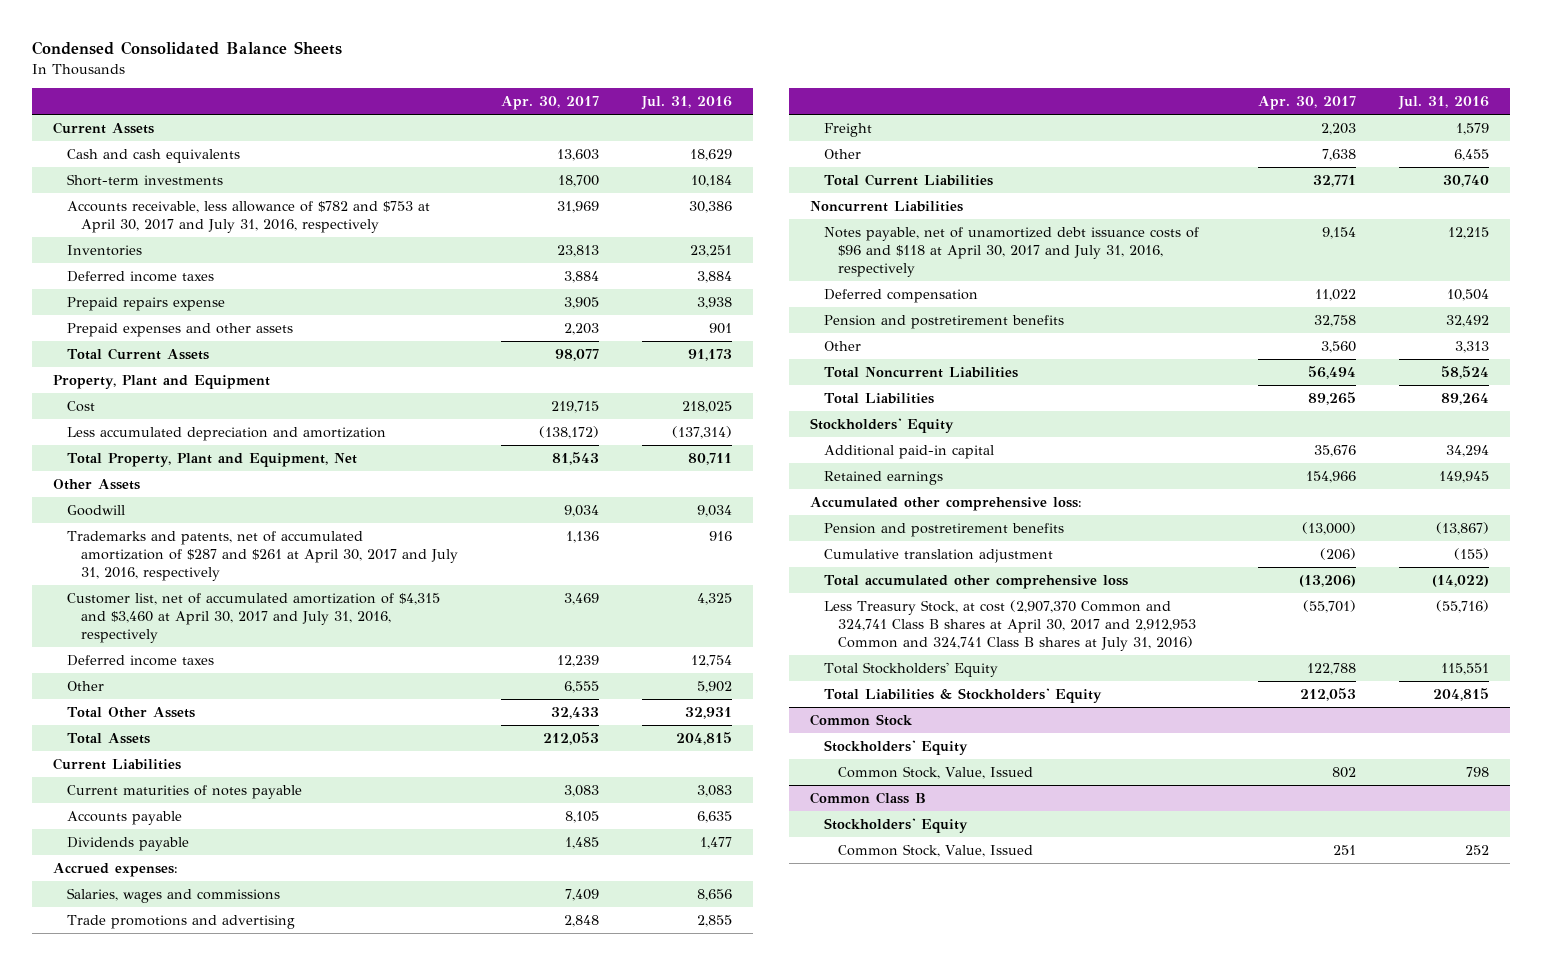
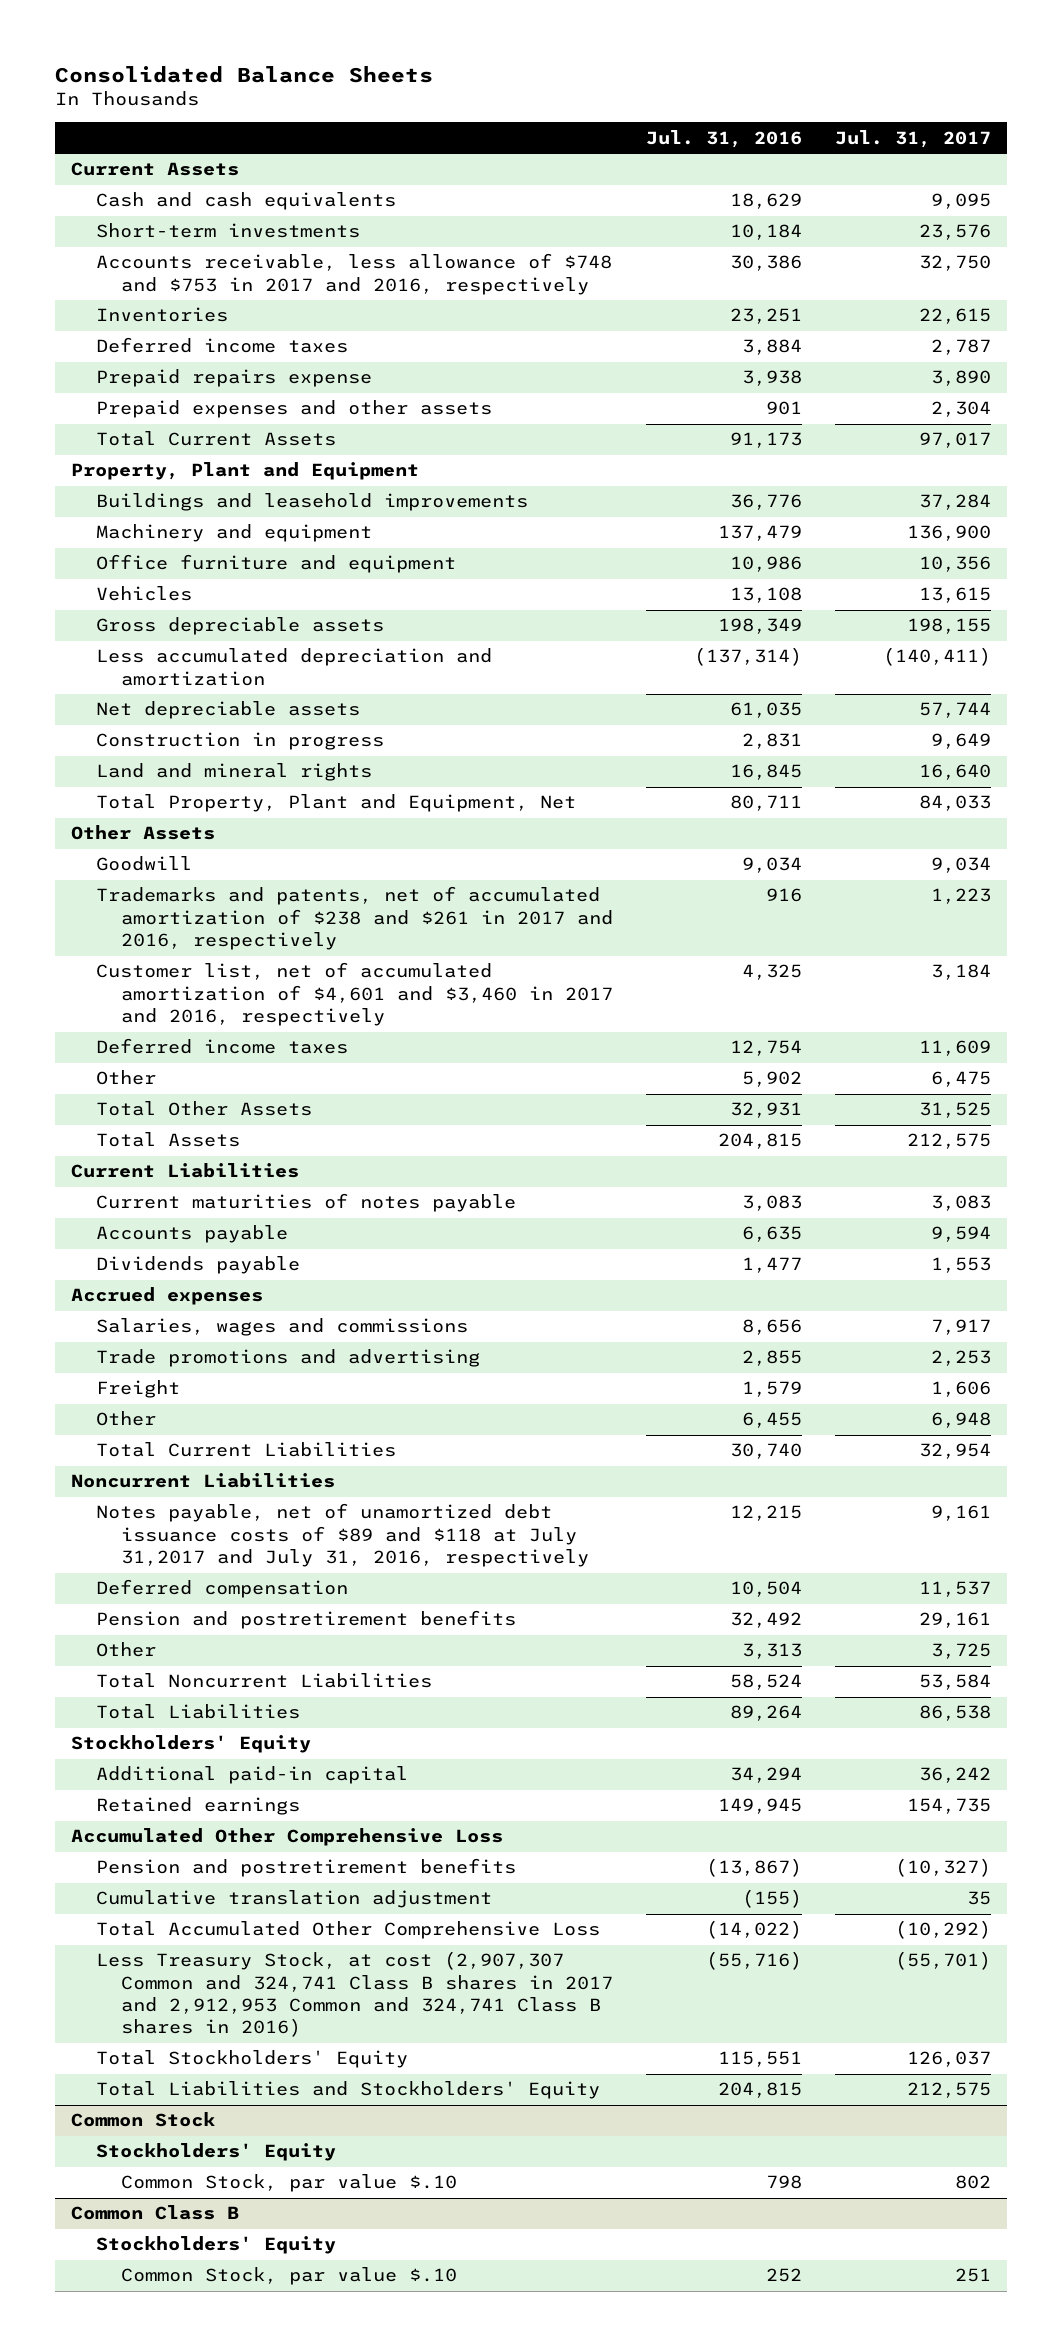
- Condensed Consolidated Balance Sheets
+ Consolidated Balance Sheets
- | Apr. 30, 2017 | Jul. 31, 2016
+ | Jul. 31, 2016 | Jul. 31, 2017
- Accounts receivable, less allowance of $782 and $753 at April 30, 2017 and July 31, 2016, respectively | 31,969 | 30,386
+ Accounts receivable, less allowance of $748 and $753 in 2017 and 2016, respectively | 30,386 | 32,750
- Cost | 219,715 | 218,025
+ Buildings and leasehold improvements | 36,776 | 37,284
+ Machinery and equipment | 137,479 | 136,900
+ Office furniture and equipment | 10,986 | 10,356
+ Vehicles | 13,108 | 13,615
+ Gross depreciable assets | 198,349 | 198,155
+ Net depreciable assets | 61,035 | 57,744
+ Construction in progress | 2,831 | 9,649
+ Land and mineral rights | 16,845 | 16,640
- Trademarks and patents, net of accumulated amortization of $287 and $261 at April 30, 2017 and July 31, 2016, respectively | 1,136 | 916
- Customer list, net of accumulated amortization of $4,315 and $3,460 at April 30, 2017 and July 31, 2016, respectively | 3,469 | 4,325
+ Trademarks and patents, net of accumulated amortization of $238 and $261 in 2017 and 2016, respectively | 916 | 1,223
+ Customer list, net of accumulated amortization of $4,601 and $3,460 in 2017 and 2016, respectively | 4,325 | 3,184
- Accrued expenses:
+ Accrued expenses
- Notes payable, net of unamortized debt issuance costs of $96 and $118 at April 30, 2017 and July 31, 2016, respectively | 9,154 | 12,215
+ Notes payable, net of unamortized debt issuance costs of $89 and $118 at July 31,2017 and July 31, 2016, respectively | 12,215 | 9,161
- Accumulated other comprehensive loss:
+ Accumulated Other Comprehensive Loss
- Total accumulated other comprehensive loss | (13,206) | (14,022)
- Less Treasury Stock, at cost (2,907,370 Common and 324,741 Class B shares at April 30, 2017 and 2,912,953 Common and 324,741 Class B shares at July 31, 2016) | (55,701) | (55,716)
+ Total Accumulated Other Comprehensive Loss | (14,022) | (10,292)
+ Less Treasury Stock, at cost (2,907,307 Common and 324,741 Class B shares in 2017 and 2,912,953 Common and 324,741 Class B shares in 2016) | (55,716) | (55,701)
- Total Liabilities & Stockholders' Equity | 212,053 | 204,815
+ Total Liabilities and Stockholders' Equity | 204,815 | 212,575
@ Common Stock
- Common Stock, Value, Issued | 802 | 798
+ Common Stock, par value $.10 | 798 | 802
@ Common Class B
- Common Stock, Value, Issued | 251 | 252
+ Common Stock, par value $.10 | 252 | 251

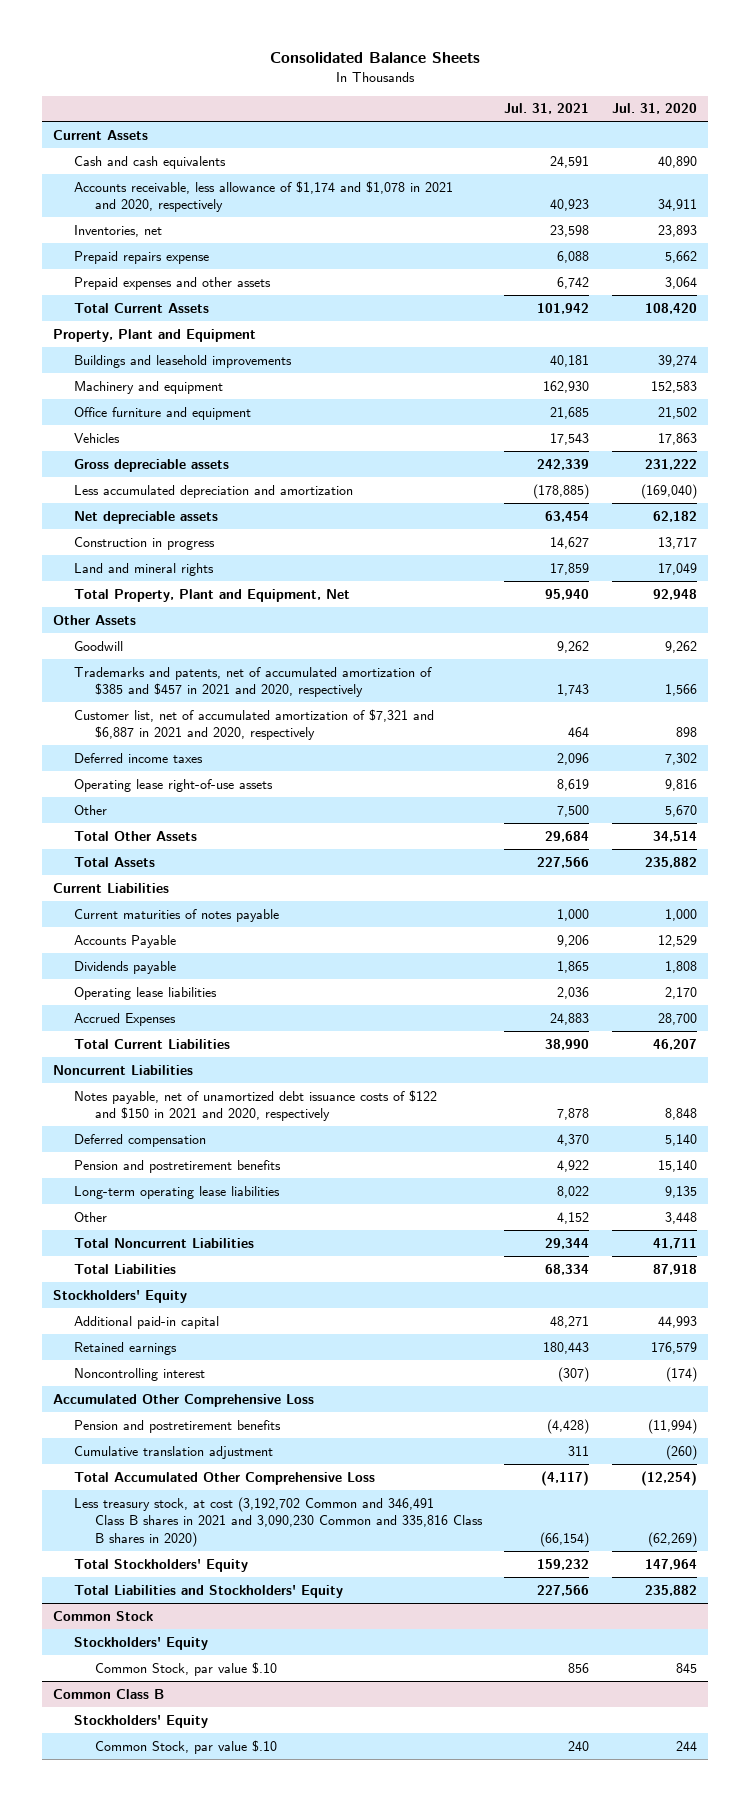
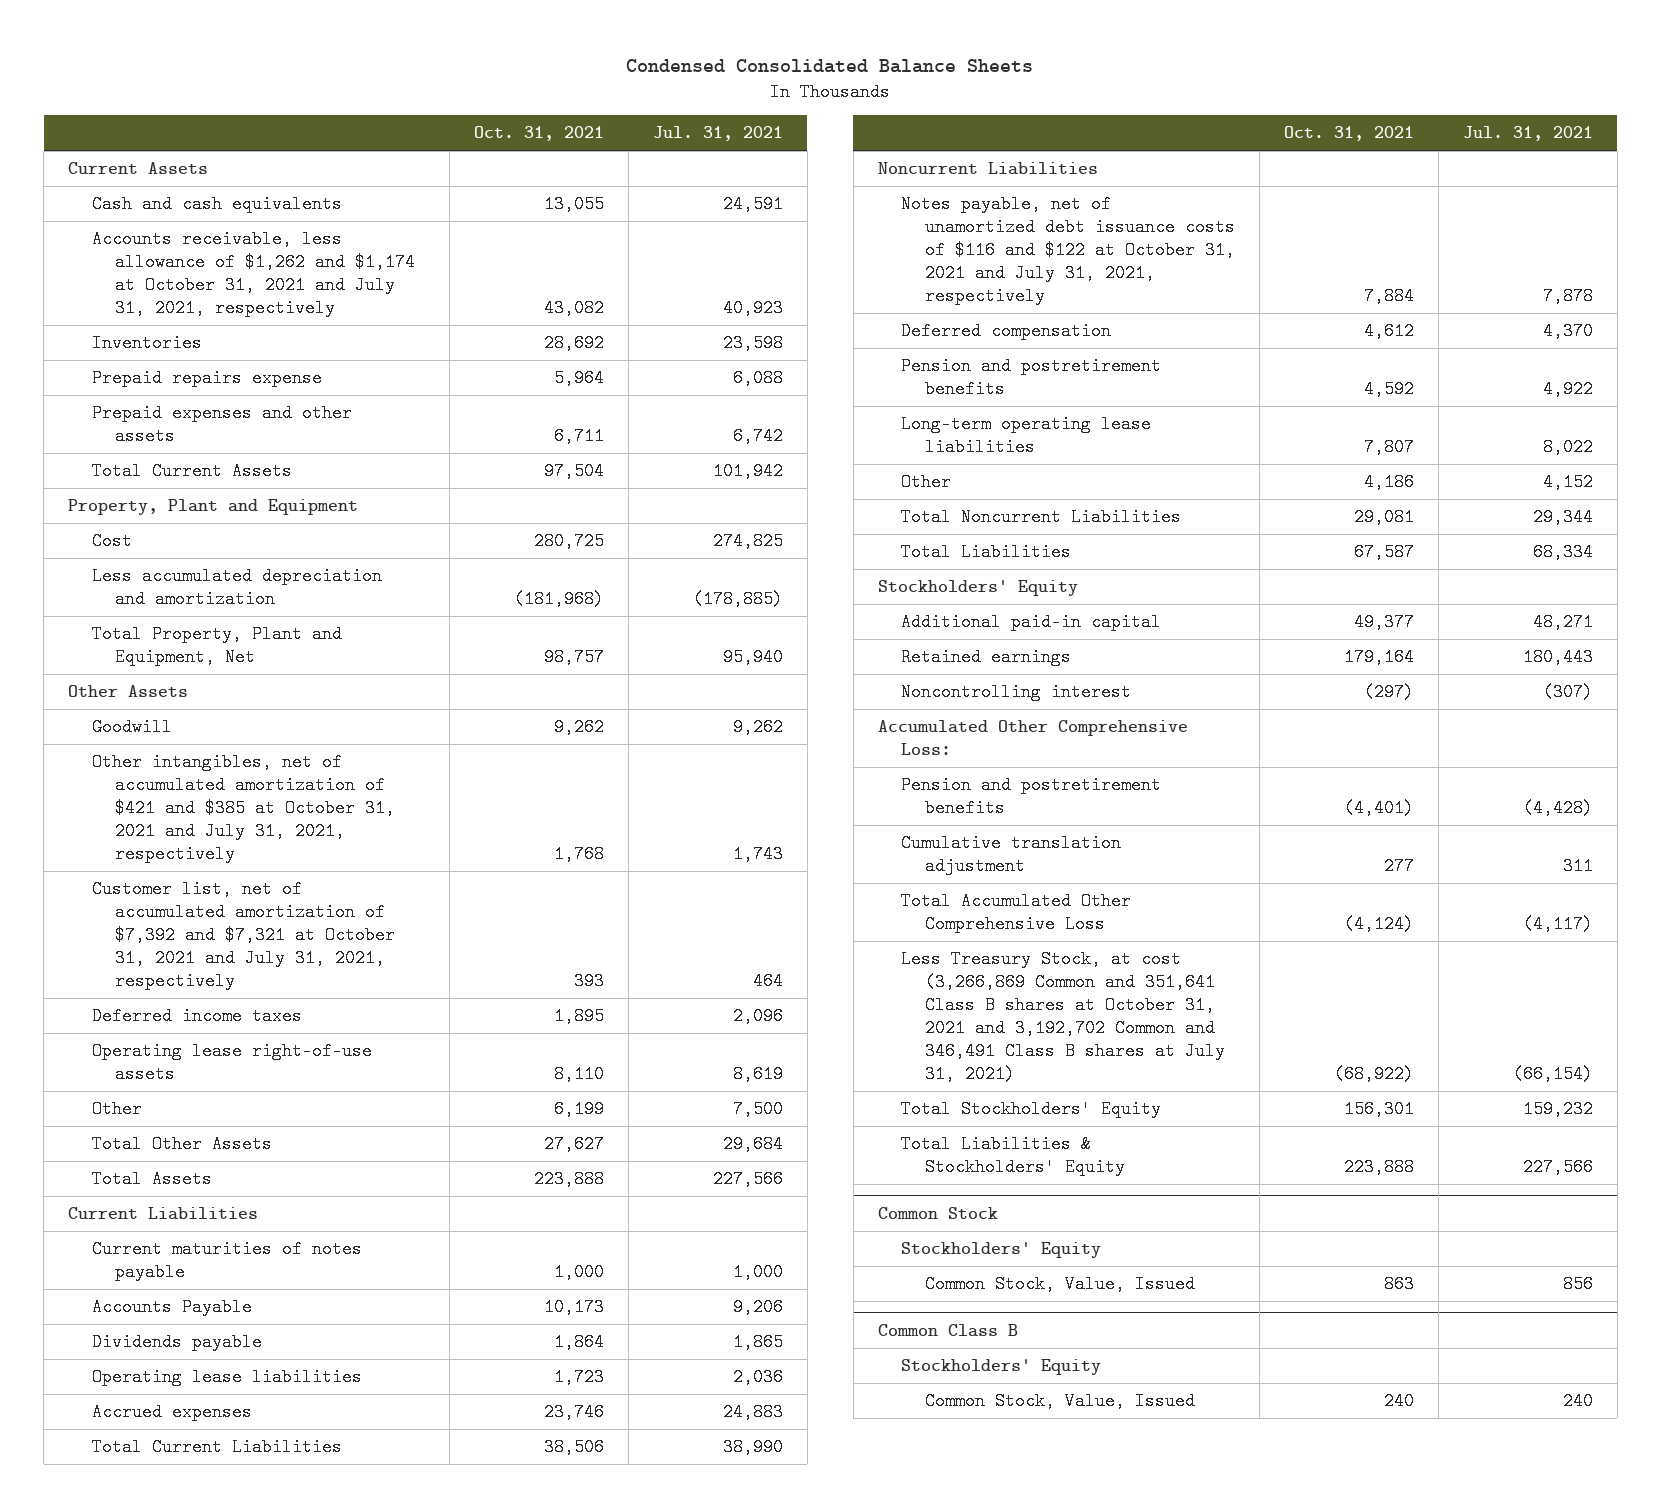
- Consolidated Balance Sheets
+ Condensed Consolidated Balance Sheets
- | Jul. 31, 2021 | Jul. 31, 2020
+ | Oct. 31, 2021 | Jul. 31, 2021
- Accounts receivable, less allowance of $1,174 and $1,078 in 2021 and 2020, respectively | 40,923 | 34,911
- Inventories, net | 23,598 | 23,893
+ Accounts receivable, less allowance of $1,262 and $1,174 at October 31, 2021 and July 31, 2021, respectively | 43,082 | 40,923
+ Inventories | 28,692 | 23,598
- Buildings and leasehold improvements | 40,181 | 39,274
- Machinery and equipment | 162,930 | 152,583
- Office furniture and equipment | 21,685 | 21,502
- Vehicles | 17,543 | 17,863
- Gross depreciable assets | 242,339 | 231,222
+ Cost | 280,725 | 274,825
- Net depreciable assets | 63,454 | 62,182
- Construction in progress | 14,627 | 13,717
- Land and mineral rights | 17,859 | 17,049
- Trademarks and patents, net of accumulated amortization of $385 and $457 in 2021 and 2020, respectively | 1,743 | 1,566
- Customer list, net of accumulated amortization of $7,321 and $6,887 in 2021 and 2020, respectively | 464 | 898
+ Other intangibles, net of accumulated amortization of $421 and $385 at October 31, 2021 and July 31, 2021, respectively | 1,768 | 1,743
+ Customer list, net of accumulated amortization of $7,392 and $7,321 at October 31, 2021 and July 31, 2021, respectively | 393 | 464
- Accrued Expenses | 24,883 | 28,700
+ Accrued expenses | 23,746 | 24,883
- Notes payable, net of unamortized debt issuance costs of $122 and $150 in 2021 and 2020, respectively | 7,878 | 8,848
+ Notes payable, net of unamortized debt issuance costs of $116 and $122 at October 31, 2021 and July 31, 2021, respectively | 7,884 | 7,878
- Accumulated Other Comprehensive Loss
+ Accumulated Other Comprehensive Loss:
- Less treasury stock, at cost (3,192,702 Common and 346,491 Class B shares in 2021 and 3,090,230 Common and 335,816 Class B shares in 2020) | (66,154) | (62,269)
+ Less Treasury Stock, at cost (3,266,869 Common and 351,641 Class B shares at October 31, 2021 and 3,192,702 Common and 346,491 Class B shares at July 31, 2021) | (68,922) | (66,154)
- Total Liabilities and Stockholders' Equity | 227,566 | 235,882
+ Total Liabilities & Stockholders' Equity | 223,888 | 227,566
@ Common Stock
- Common Stock, par value $.10 | 856 | 845
+ Common Stock, Value, Issued | 863 | 856
@ Common Class B
- Common Stock, par value $.10 | 240 | 244
+ Common Stock, Value, Issued | 240 | 240

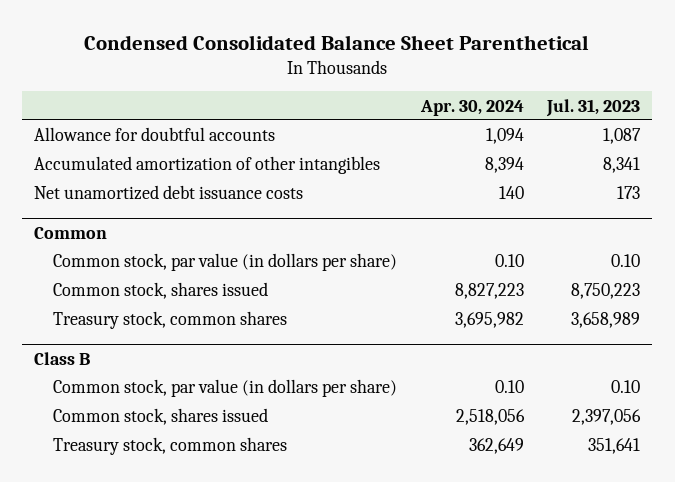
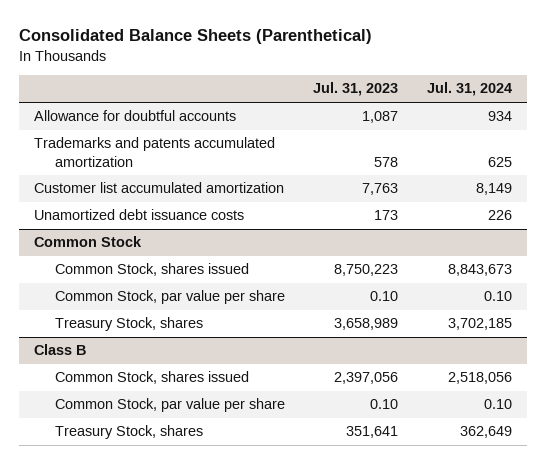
- Condensed Consolidated Balance Sheet Parenthetical
+ Consolidated Balance Sheets (Parenthetical)
- | Apr. 30, 2024 | Jul. 31, 2023
+ | Jul. 31, 2023 | Jul. 31, 2024
- Accumulated amortization of other intangibles | 8,394 | 8,341
- Net unamortized debt issuance costs | 140 | 173
- Common
- Common stock, par value (in dollars per share) | 0.10 | 0.10
- Common stock, shares issued | 8,827,223 | 8,750,223
- Treasury stock, common shares | 3,695,982 | 3,658,989
+ Trademarks and patents accumulated amortization | 578 | 625
+ Customer list accumulated amortization | 7,763 | 8,149
+ Unamortized debt issuance costs | 173 | 226
+ Common Stock
+ Common Stock, shares issued | 8,750,223 | 8,843,673
+ Common Stock, par value per share | 0.10 | 0.10
+ Treasury Stock, shares | 3,658,989 | 3,702,185
@ Class B
- Common stock, par value (in dollars per share) | 0.10 | 0.10
- Common stock, shares issued | 2,518,056 | 2,397,056
- Treasury stock, common shares | 362,649 | 351,641
+ Common Stock, shares issued | 2,397,056 | 2,518,056
+ Common Stock, par value per share | 0.10 | 0.10
+ Treasury Stock, shares | 351,641 | 362,649

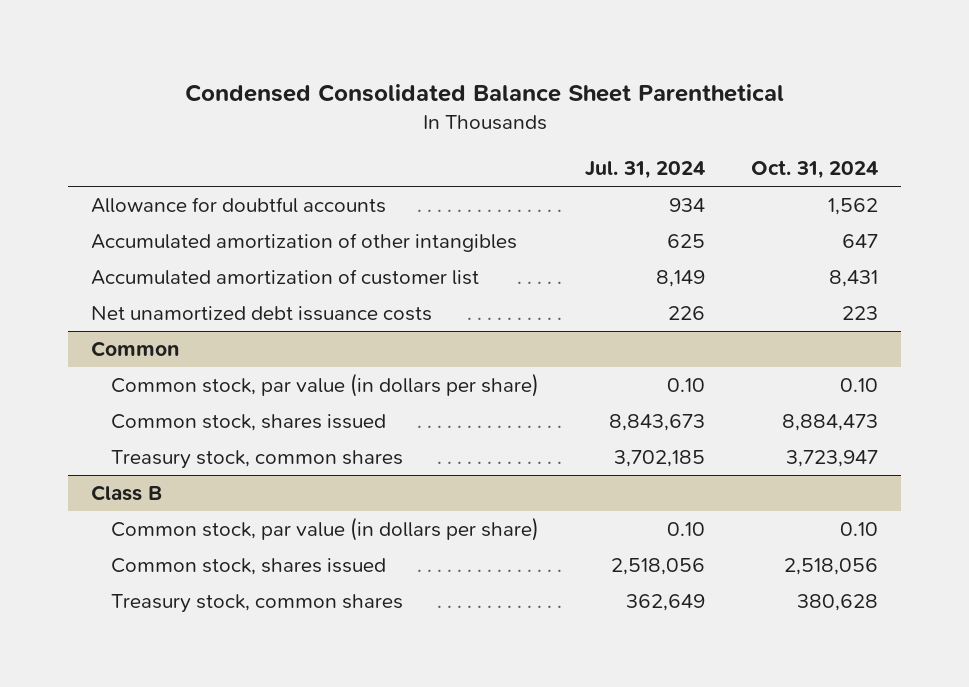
- Consolidated Balance Sheets (Parenthetical)
+ Condensed Consolidated Balance Sheet Parenthetical
- | Jul. 31, 2023 | Jul. 31, 2024
+ | Jul. 31, 2024 | Oct. 31, 2024
- Trademarks and patents accumulated amortization | 578 | 625
- Customer list accumulated amortization | 7,763 | 8,149
- Unamortized debt issuance costs | 173 | 226
- Common Stock
- Common Stock, shares issued | 8,750,223 | 8,843,673
- Common Stock, par value per share | 0.10 | 0.10
- Treasury Stock, shares | 3,658,989 | 3,702,185
+ Accumulated amortization of other intangibles | 625 | 647
+ Accumulated amortization of customer list | 8,149 | 8,431
+ Net unamortized debt issuance costs | 226 | 223
+ Common
+ Common stock, par value (in dollars per share) | 0.10 | 0.10
+ Common stock, shares issued | 8,843,673 | 8,884,473
+ Treasury stock, common shares | 3,702,185 | 3,723,947
@ Class B
- Common Stock, shares issued | 2,397,056 | 2,518,056
- Common Stock, par value per share | 0.10 | 0.10
- Treasury Stock, shares | 351,641 | 362,649
+ Common stock, par value (in dollars per share) | 0.10 | 0.10
+ Common stock, shares issued | 2,518,056 | 2,518,056
+ Treasury stock, common shares | 362,649 | 380,628

